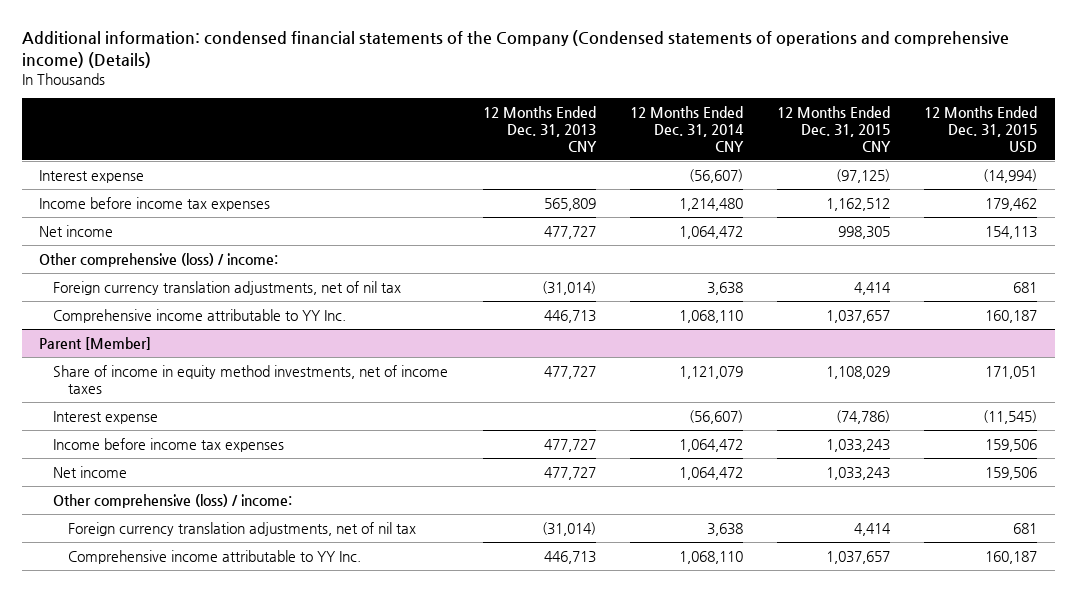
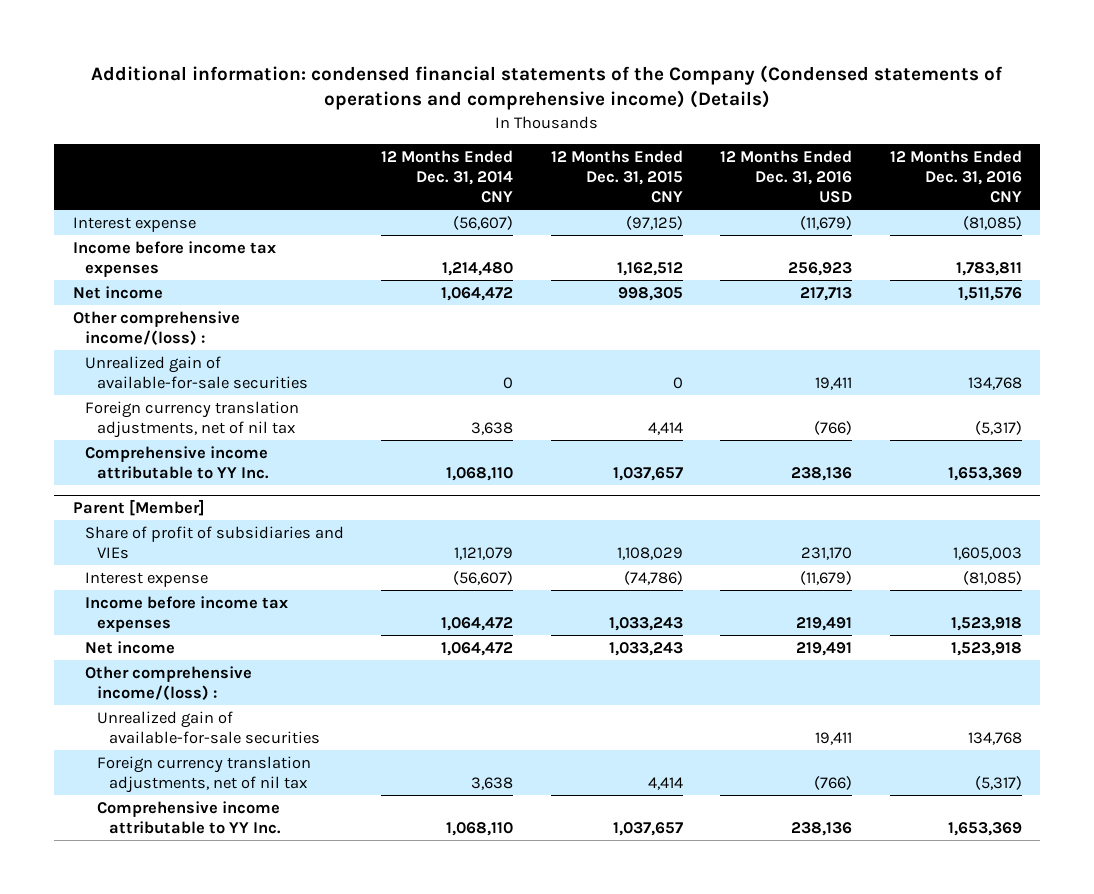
- | 12 Months Ended Dec. 31, 2013 CNY | 12 Months Ended Dec. 31, 2014 CNY | 12 Months Ended Dec. 31, 2015 CNY | 12 Months Ended Dec. 31, 2015 USD
+ | 12 Months Ended Dec. 31, 2014 CNY | 12 Months Ended Dec. 31, 2015 CNY | 12 Months Ended Dec. 31, 2016 USD | 12 Months Ended Dec. 31, 2016 CNY
- Other comprehensive (loss) / income:
+ Other comprehensive income/(loss) :
+ Unrealized gain of available-for-sale securities | 0 | 0 | 19,411 | 134,768
@ Parent [Member]
- Share of income in equity method investments, net of income taxes | 477,727 | 1,121,079 | 1,108,029 | 171,051
+ Share of profit of subsidiaries and VIEs | 1,121,079 | 1,108,029 | 231,170 | 1,605,003
- Other comprehensive (loss) / income:
+ Other comprehensive income/(loss) :
+ Unrealized gain of available-for-sale securities | | | 19,411 | 134,768

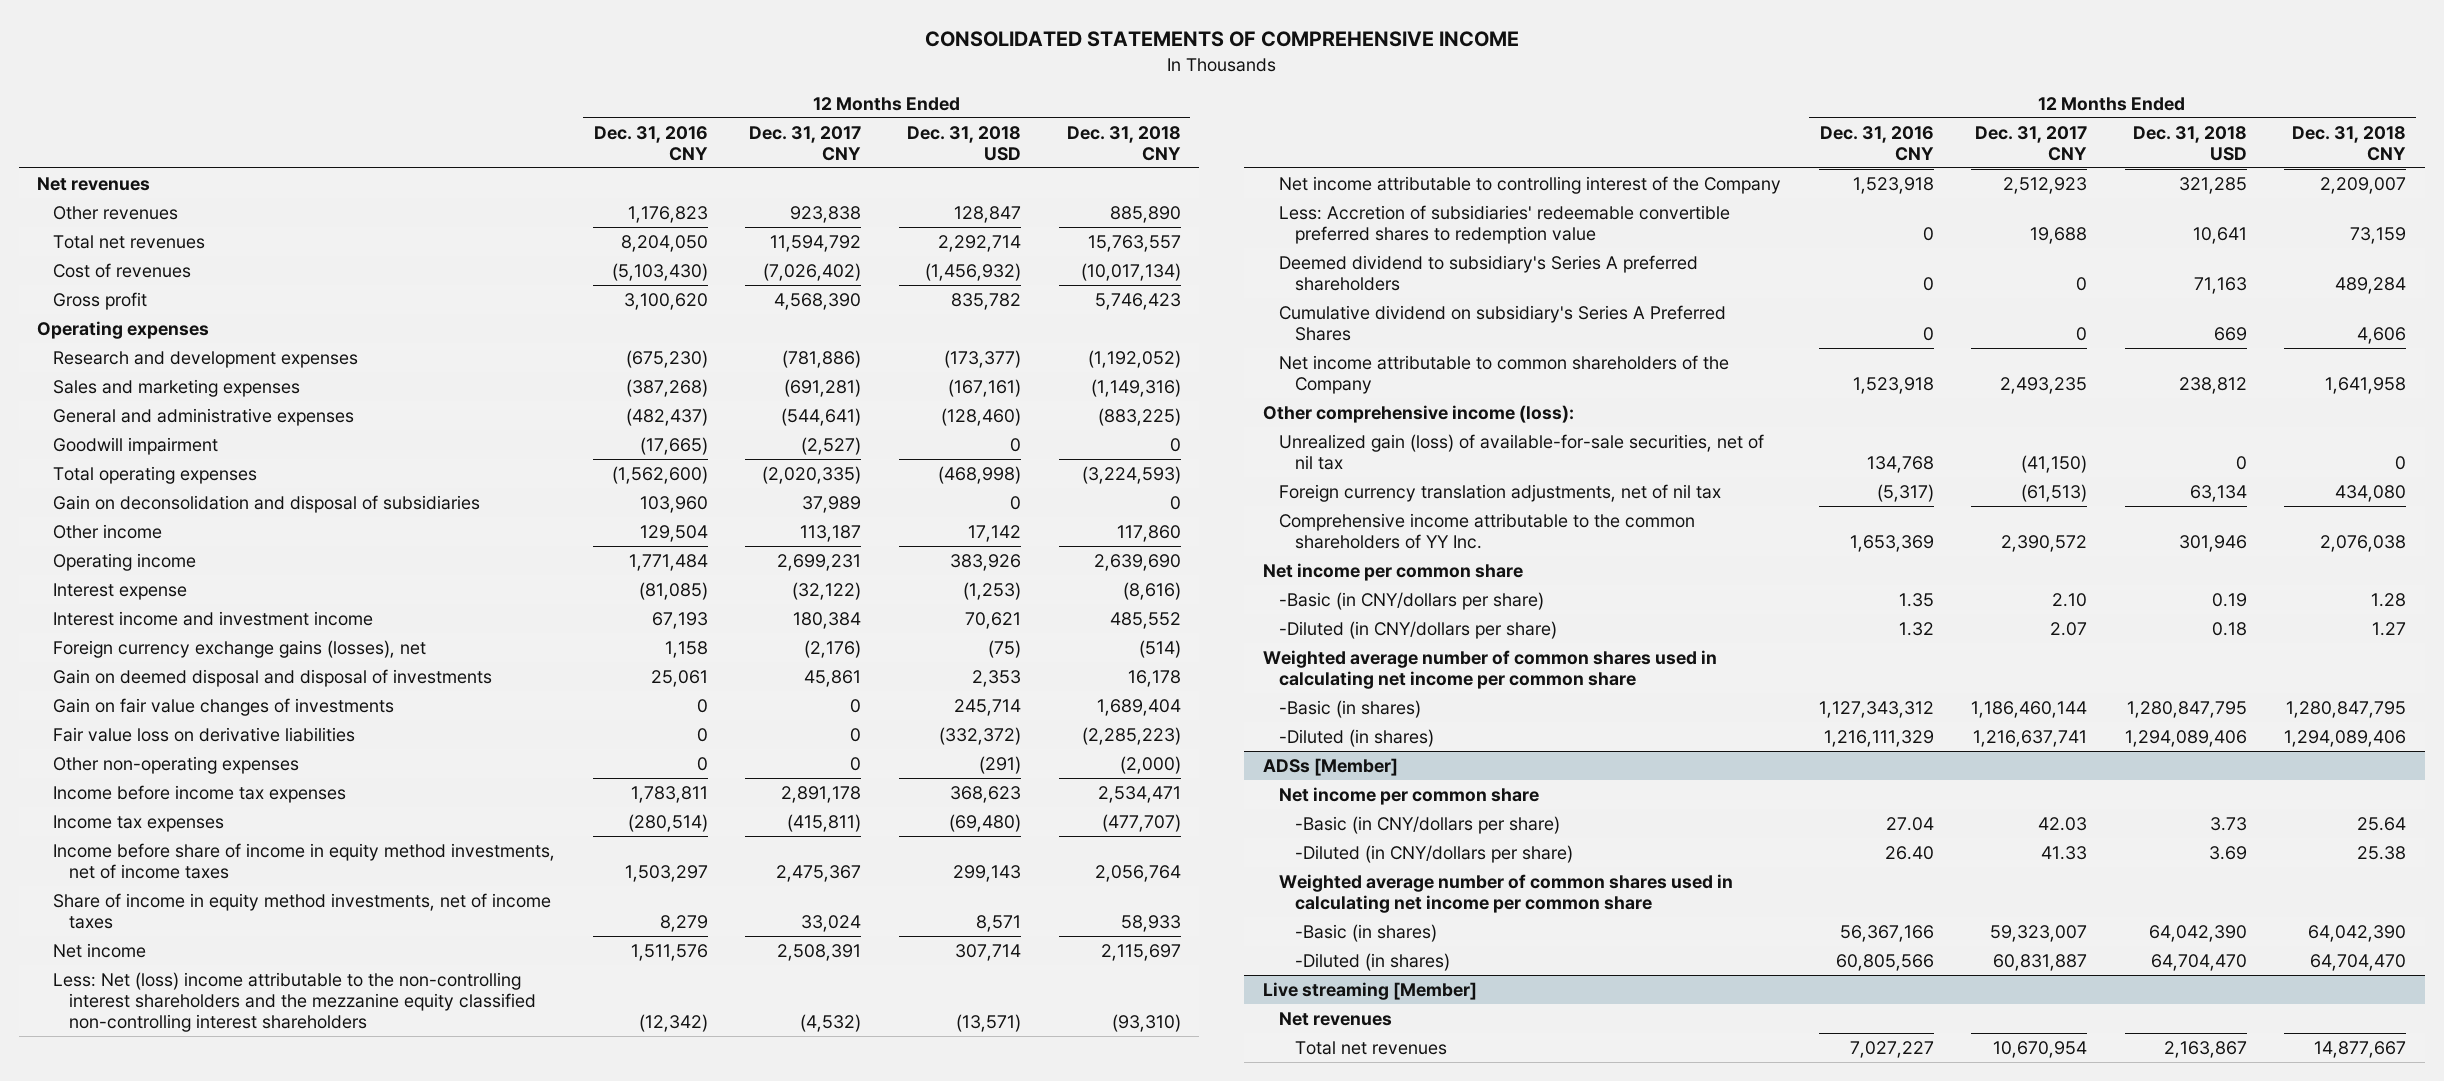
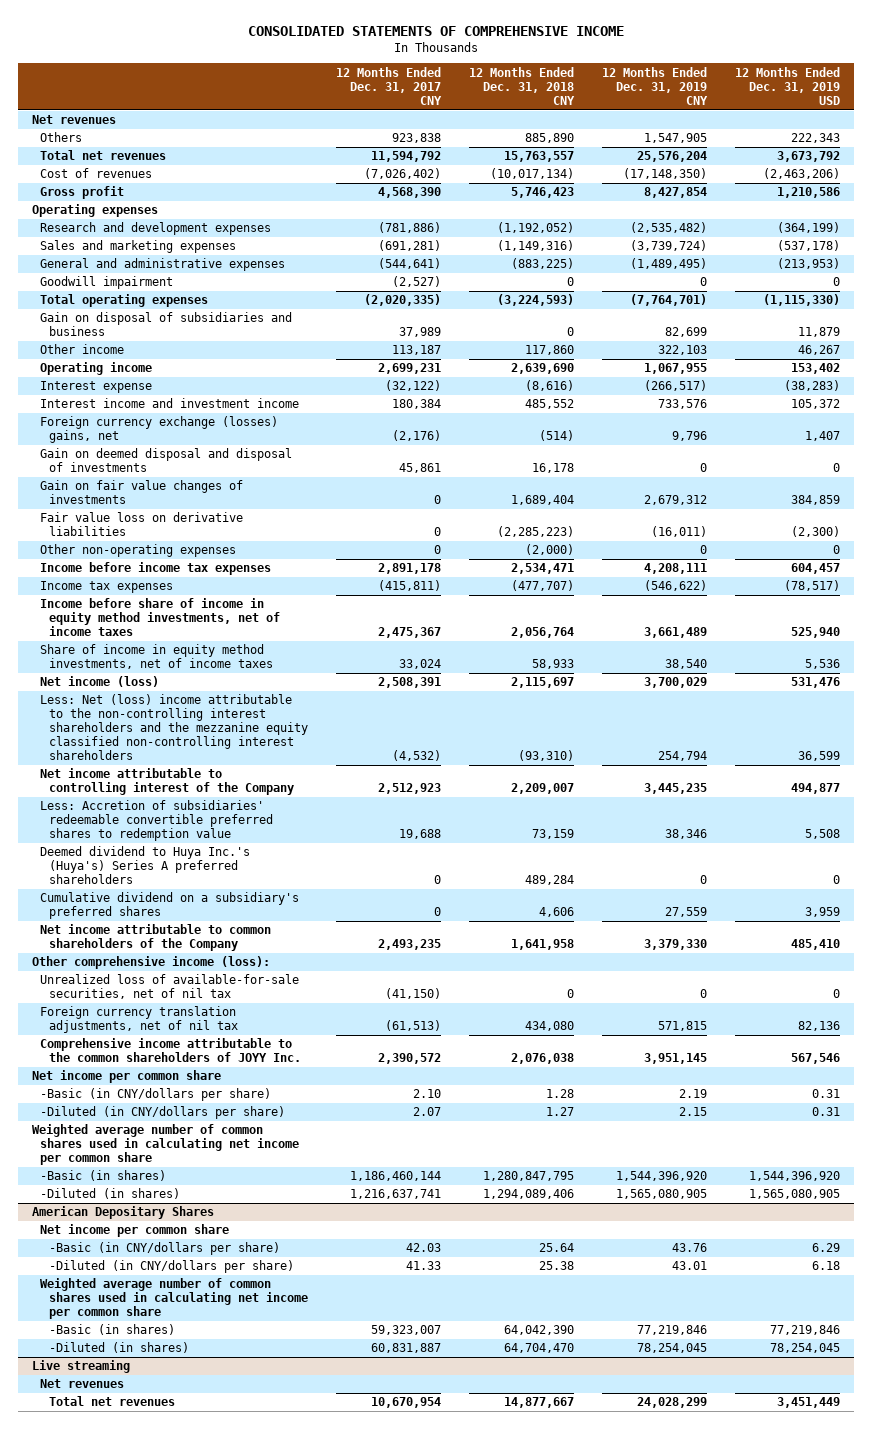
- | 12 Months Ended Dec. 31, 2016 CNY | 12 Months Ended Dec. 31, 2017 CNY | 12 Months Ended Dec. 31, 2018 USD | 12 Months Ended Dec. 31, 2018 CNY
+ | 12 Months Ended Dec. 31, 2017 CNY | 12 Months Ended Dec. 31, 2018 CNY | 12 Months Ended Dec. 31, 2019 CNY | 12 Months Ended Dec. 31, 2019 USD
- Other revenues | 1,176,823 | 923,838 | 128,847 | 885,890
+ Others | 923,838 | 885,890 | 1,547,905 | 222,343
- Gain on deconsolidation and disposal of subsidiaries | 103,960 | 37,989 | 0 | 0
+ Gain on disposal of subsidiaries and business | 37,989 | 0 | 82,699 | 11,879
- Foreign currency exchange gains (losses), net | 1,158 | (2,176) | (75) | (514)
+ Foreign currency exchange (losses) gains, net | (2,176) | (514) | 9,796 | 1,407
- Net income | 1,511,576 | 2,508,391 | 307,714 | 2,115,697
+ Net income (loss) | 2,508,391 | 2,115,697 | 3,700,029 | 531,476
- Deemed dividend to subsidiary's Series A preferred shareholders | 0 | 0 | 71,163 | 489,284
- Cumulative dividend on subsidiary's Series A Preferred Shares | 0 | 0 | 669 | 4,606
+ Deemed dividend to Huya Inc.'s (Huya's) Series A preferred shareholders | 0 | 489,284 | 0 | 0
+ Cumulative dividend on a subsidiary's preferred shares | 0 | 4,606 | 27,559 | 3,959
- Unrealized gain (loss) of available-for-sale securities, net of nil tax | 134,768 | (41,150) | 0 | 0
+ Unrealized loss of available-for-sale securities, net of nil tax | (41,150) | 0 | 0 | 0
- Comprehensive income attributable to the common shareholders of YY Inc. | 1,653,369 | 2,390,572 | 301,946 | 2,076,038
+ Comprehensive income attributable to the common shareholders of JOYY Inc. | 2,390,572 | 2,076,038 | 3,951,145 | 567,546
- ADSs [Member]
+ American Depositary Shares
- Live streaming [Member]
+ Live streaming

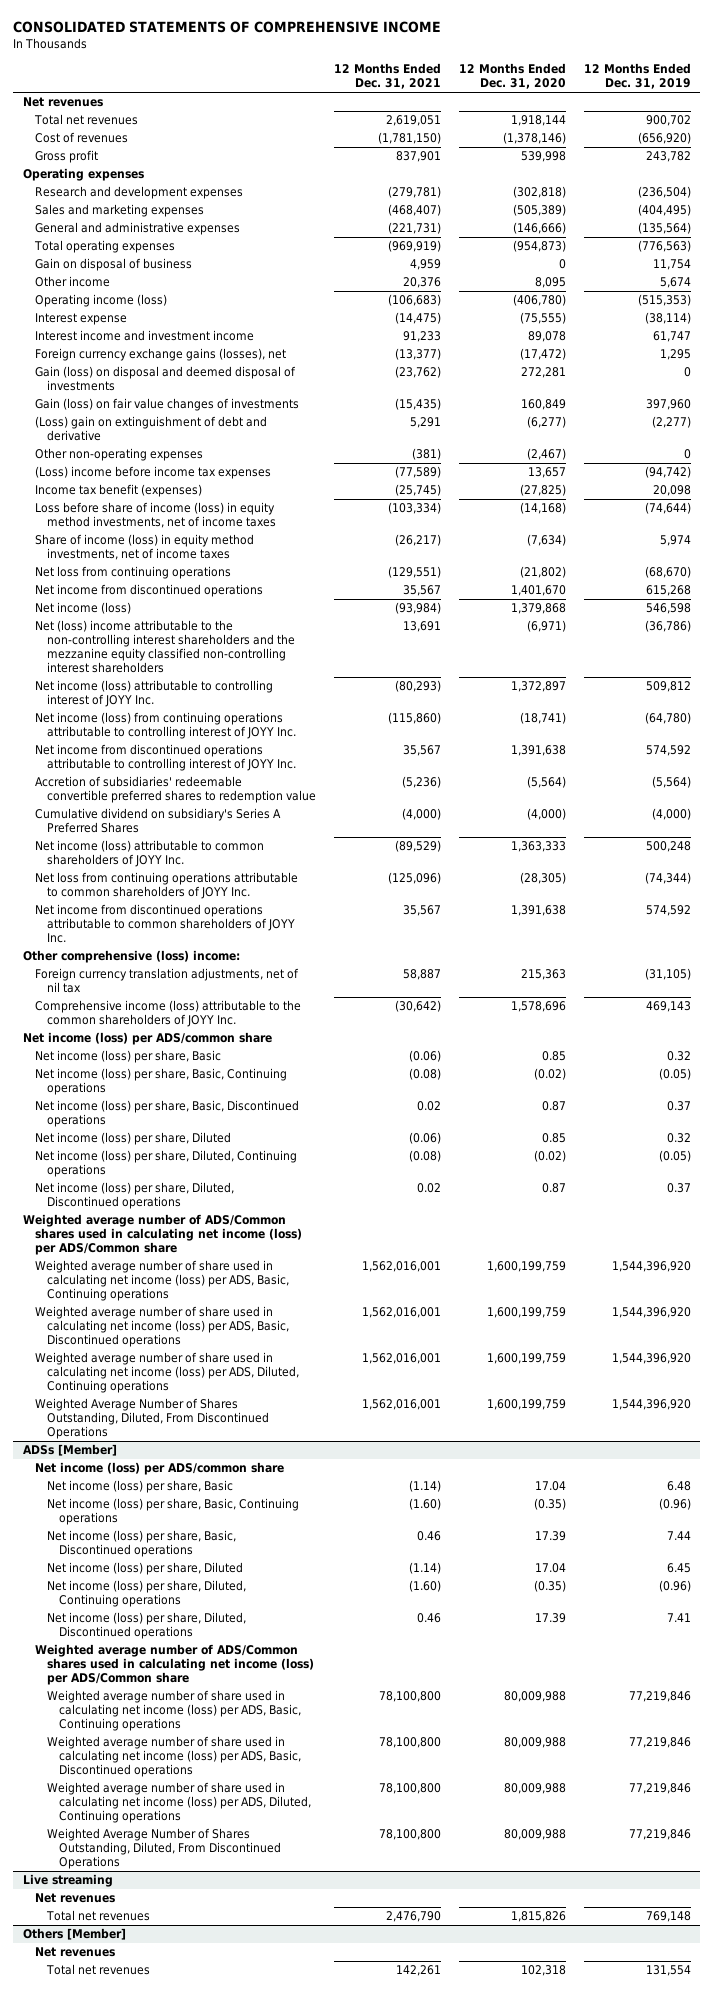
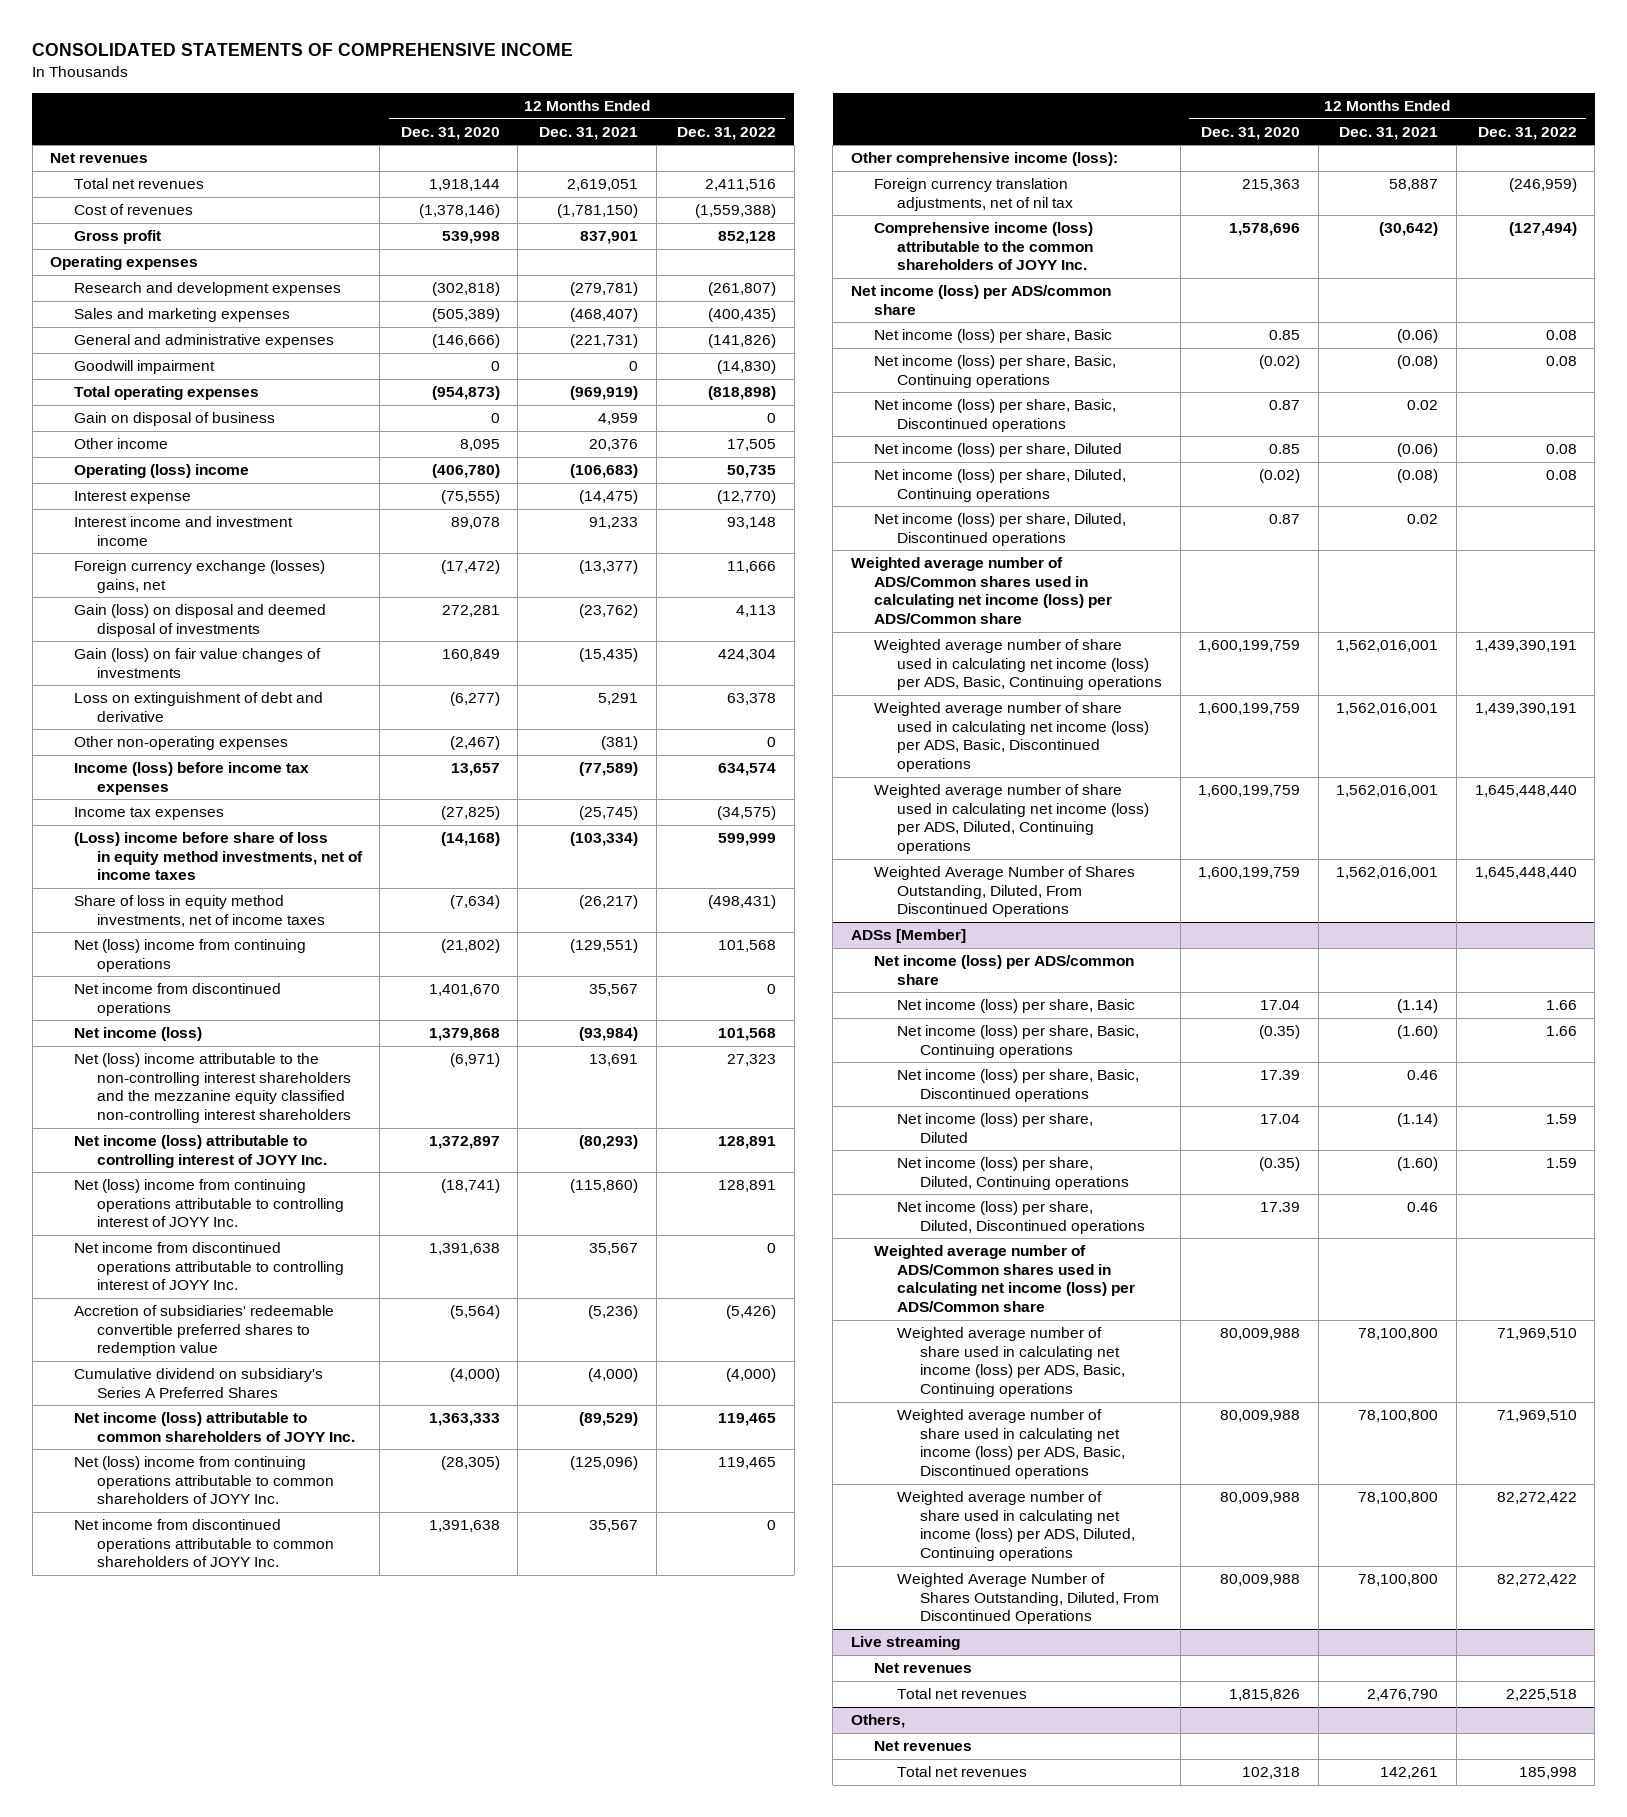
- | 12 Months Ended Dec. 31, 2021 | 12 Months Ended Dec. 31, 2020 | 12 Months Ended Dec. 31, 2019
+ | 12 Months Ended Dec. 31, 2020 | 12 Months Ended Dec. 31, 2021 | 12 Months Ended Dec. 31, 2022
+ Goodwill impairment | 0 | 0 | (14,830)
- Operating income (loss) | (106,683) | (406,780) | (515,353)
+ Operating (loss) income | (406,780) | (106,683) | 50,735
- Foreign currency exchange gains (losses), net | (13,377) | (17,472) | 1,295
+ Foreign currency exchange (losses) gains, net | (17,472) | (13,377) | 11,666
- (Loss) gain on extinguishment of debt and derivative | 5,291 | (6,277) | (2,277)
+ Loss on extinguishment of debt and derivative | (6,277) | 5,291 | 63,378
- (Loss) income before income tax expenses | (77,589) | 13,657 | (94,742)
- Income tax benefit (expenses) | (25,745) | (27,825) | 20,098
- Loss before share of income (loss) in equity method investments, net of income taxes | (103,334) | (14,168) | (74,644)
- Share of income (loss) in equity method investments, net of income taxes | (26,217) | (7,634) | 5,974
- Net loss from continuing operations | (129,551) | (21,802) | (68,670)
+ Income (loss) before income tax expenses | 13,657 | (77,589) | 634,574
+ Income tax expenses | (27,825) | (25,745) | (34,575)
+ (Loss) income before share of loss in equity method investments, net of income taxes | (14,168) | (103,334) | 599,999
+ Share of loss in equity method investments, net of income taxes | (7,634) | (26,217) | (498,431)
+ Net (loss) income from continuing operations | (21,802) | (129,551) | 101,568
- Net income (loss) from continuing operations attributable to controlling interest of JOYY Inc. | (115,860) | (18,741) | (64,780)
+ Net (loss) income from continuing operations attributable to controlling interest of JOYY Inc. | (18,741) | (115,860) | 128,891
- Net loss from continuing operations attributable to common shareholders of JOYY Inc. | (125,096) | (28,305) | (74,344)
+ Net (loss) income from continuing operations attributable to common shareholders of JOYY Inc. | (28,305) | (125,096) | 119,465
- Other comprehensive (loss) income:
+ Other comprehensive income (loss):
- Others [Member]
+ Others,

